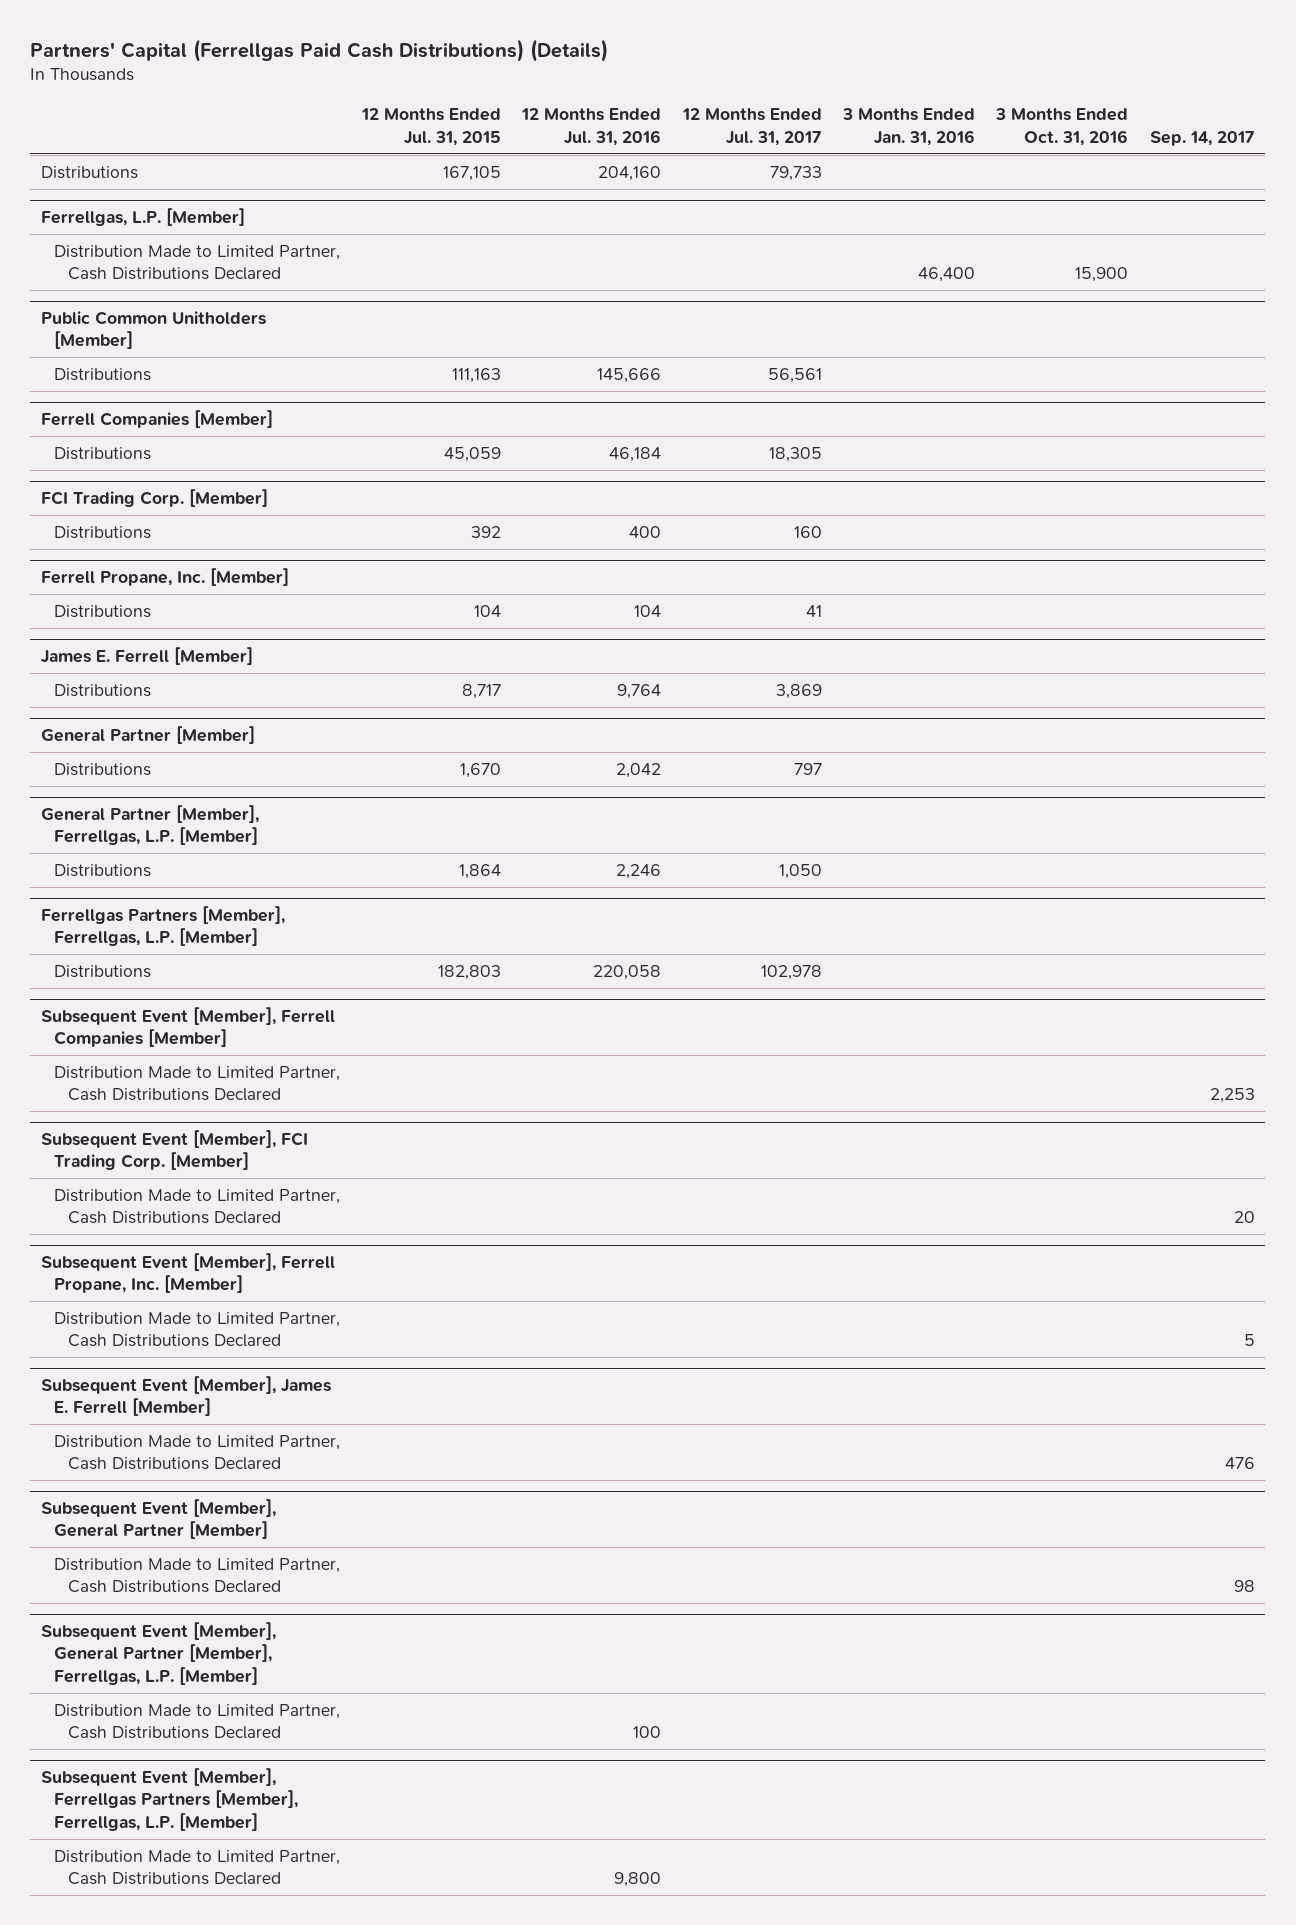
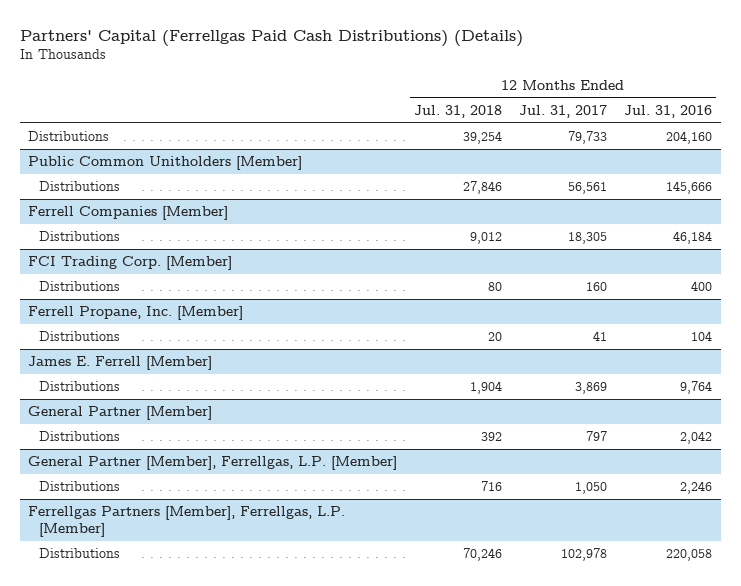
- | 12 Months Ended Jul. 31, 2015 | 12 Months Ended Jul. 31, 2016 | 12 Months Ended Jul. 31, 2017 | 3 Months Ended Jan. 31, 2016 | 3 Months Ended Oct. 31, 2016 | Sep. 14, 2017
+ | 12 Months Ended Jul. 31, 2018 | 12 Months Ended Jul. 31, 2017 | 12 Months Ended Jul. 31, 2016
- Ferrellgas, L.P. [Member]
- Distribution Made to Limited Partner, Cash Distributions Declared | | | | 46,400 | 15,900 |
- Subsequent Event [Member], Ferrell Companies [Member]
- Distribution Made to Limited Partner, Cash Distributions Declared | | | | | | 2,253
- Subsequent Event [Member], FCI Trading Corp. [Member]
- Distribution Made to Limited Partner, Cash Distributions Declared | | | | | | 20
- Subsequent Event [Member], Ferrell Propane, Inc. [Member]
- Distribution Made to Limited Partner, Cash Distributions Declared | | | | | | 5
- Subsequent Event [Member], James E. Ferrell [Member]
- Distribution Made to Limited Partner, Cash Distributions Declared | | | | | | 476
- Subsequent Event [Member], General Partner [Member]
- Distribution Made to Limited Partner, Cash Distributions Declared | | | | | | 98
- Subsequent Event [Member], General Partner [Member], Ferrellgas, L.P. [Member]
- Distribution Made to Limited Partner, Cash Distributions Declared | | 100 | | | |
- Subsequent Event [Member], Ferrellgas Partners [Member], Ferrellgas, L.P. [Member]
- Distribution Made to Limited Partner, Cash Distributions Declared | | 9,800 | | | |

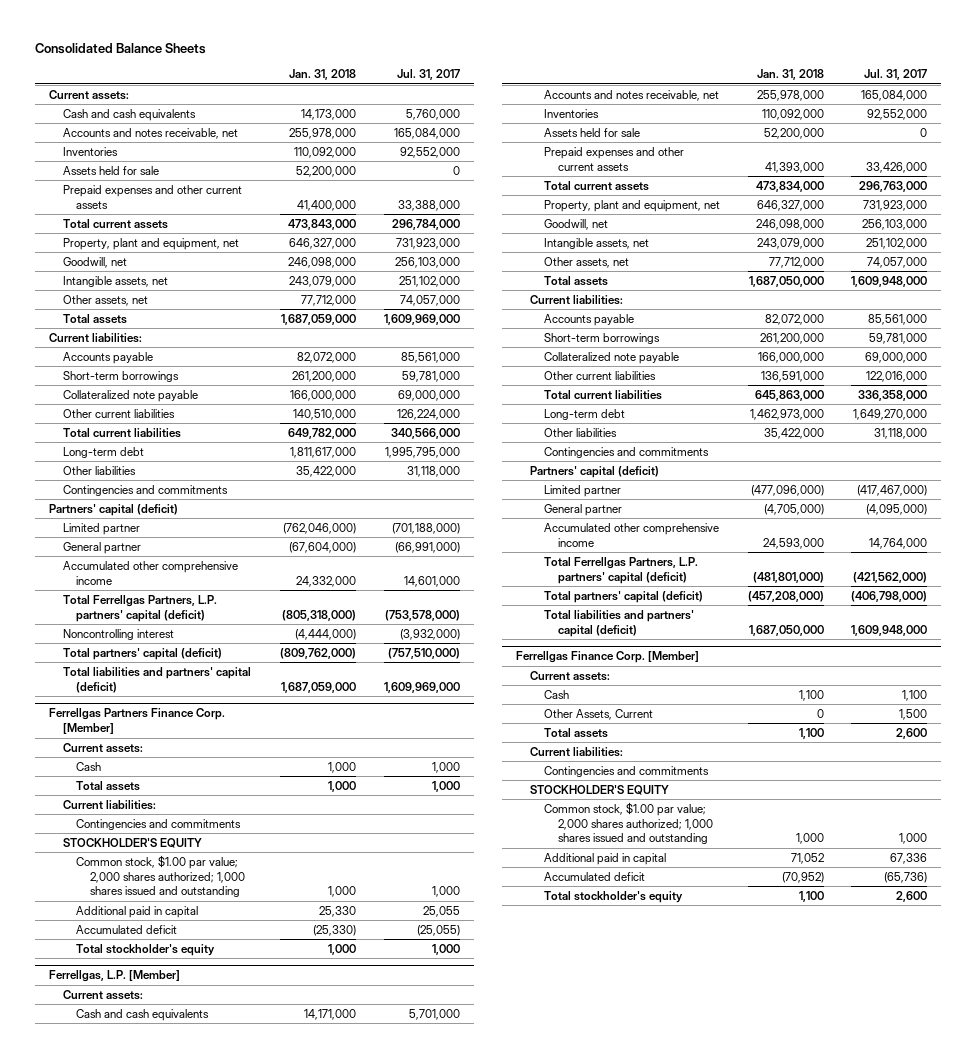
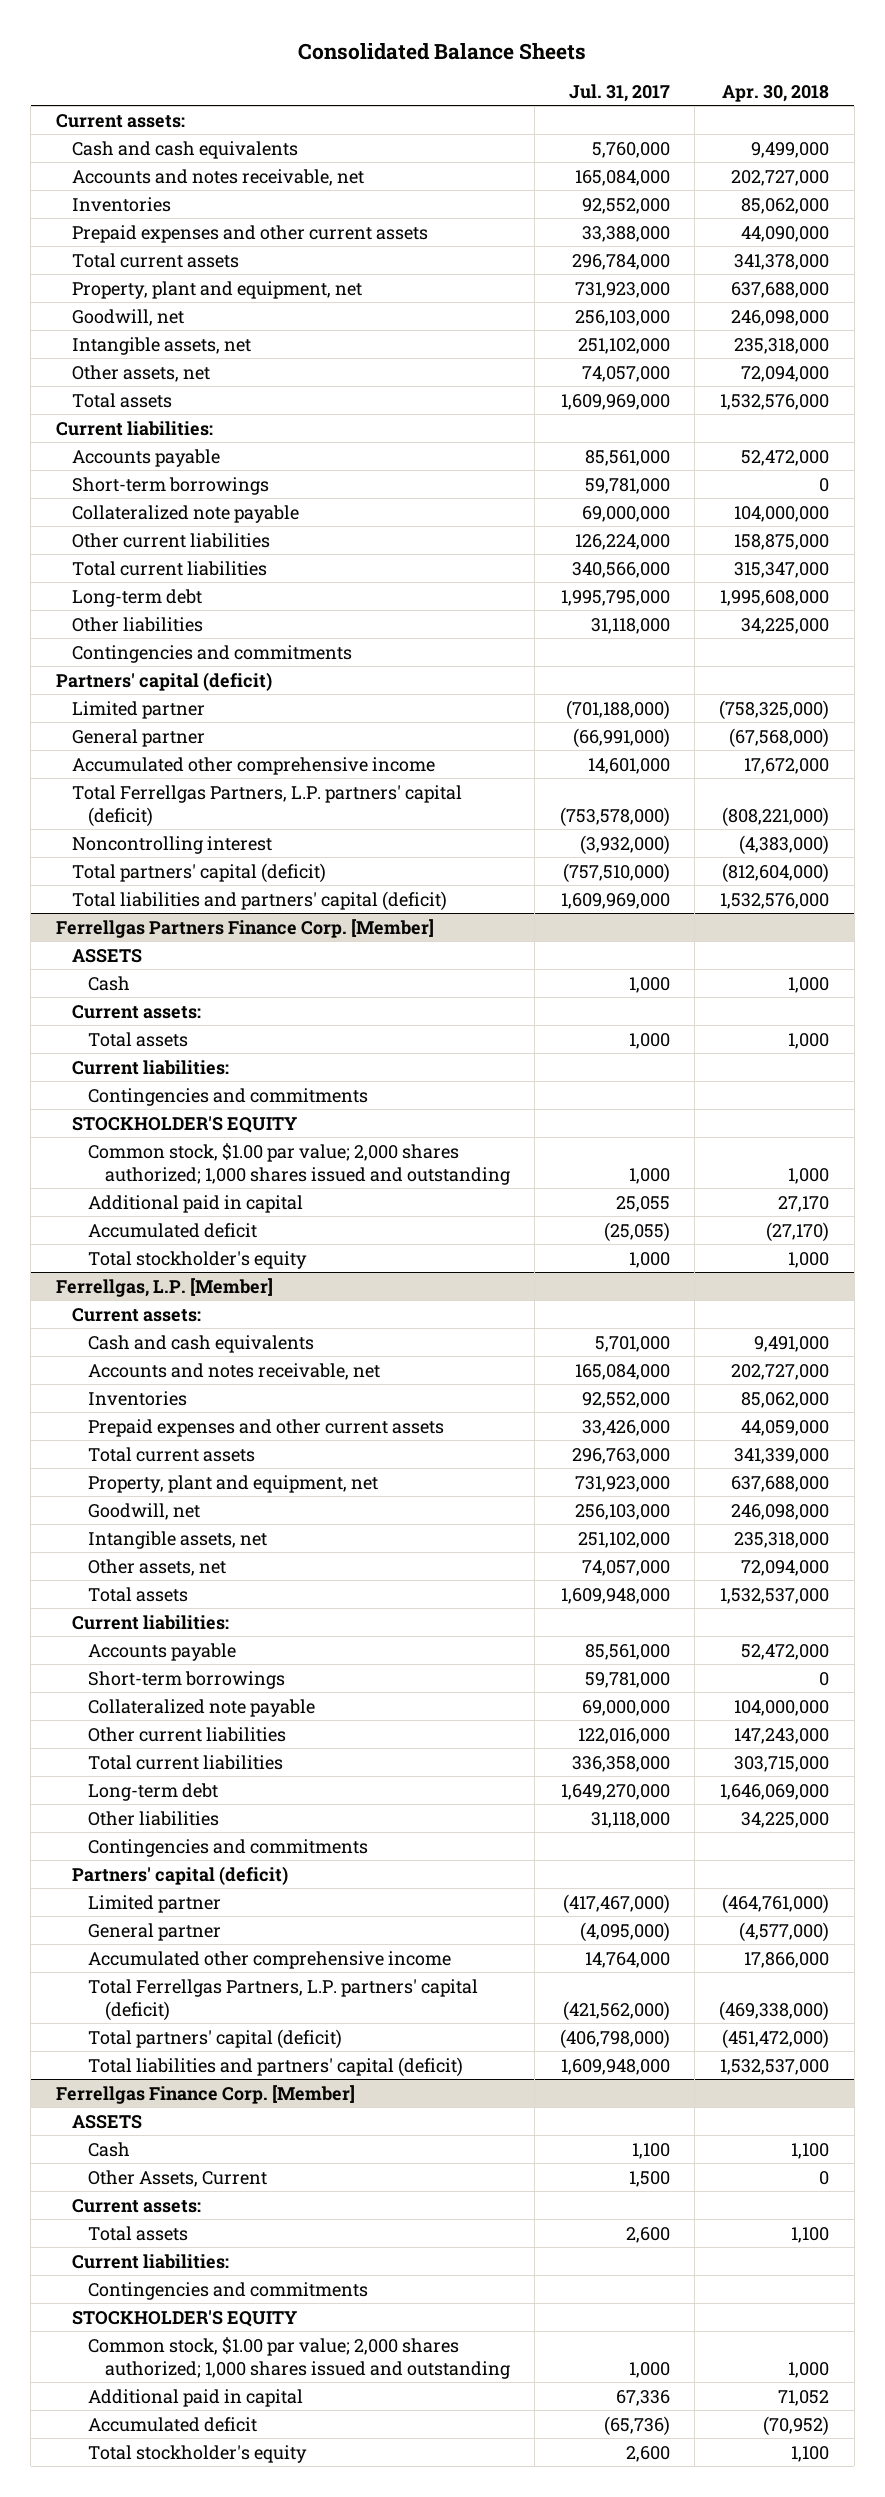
- | Jan. 31, 2018 | Jul. 31, 2017
+ | Jul. 31, 2017 | Apr. 30, 2018
- Assets held for sale | 52,200,000 | 0
@ Ferrellgas Partners Finance Corp. [Member]
+ ASSETS
moved down: Current assets:
@ Ferrellgas, L.P. [Member]
- Assets held for sale | 52,200,000 | 0
@ Ferrellgas Finance Corp. [Member]
+ ASSETS
moved down: Current assets:

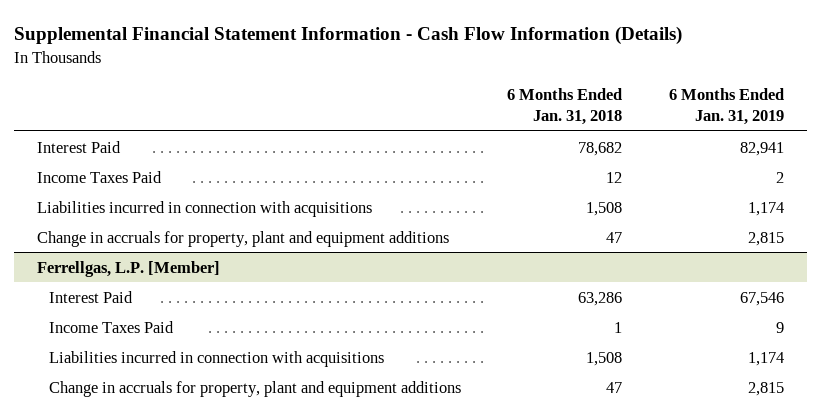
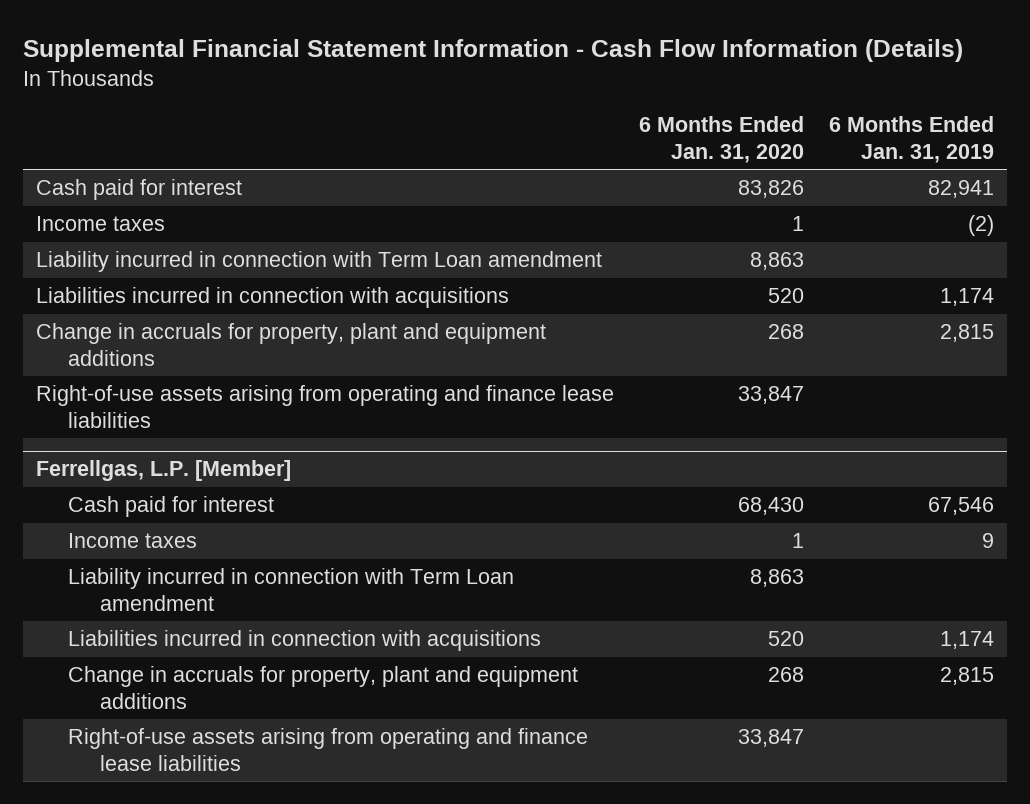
- | 6 Months Ended Jan. 31, 2018 | 6 Months Ended Jan. 31, 2019
+ | 6 Months Ended Jan. 31, 2020 | 6 Months Ended Jan. 31, 2019
- Interest Paid | 78,682 | 82,941
- Income Taxes Paid | 12 | 2
+ Cash paid for interest | 83,826 | 82,941
+ Income taxes | 1 | (2)
+ Liability incurred in connection with Term Loan amendment | 8,863 |
+ Right-of-use assets arising from operating and finance lease liabilities | 33,847 |
@ Ferrellgas, L.P. [Member]
- Interest Paid | 63,286 | 67,546
- Income Taxes Paid | 1 | 9
+ Cash paid for interest | 68,430 | 67,546
+ Income taxes | 1 | 9
+ Liability incurred in connection with Term Loan amendment | 8,863 |
+ Right-of-use assets arising from operating and finance lease liabilities | 33,847 |

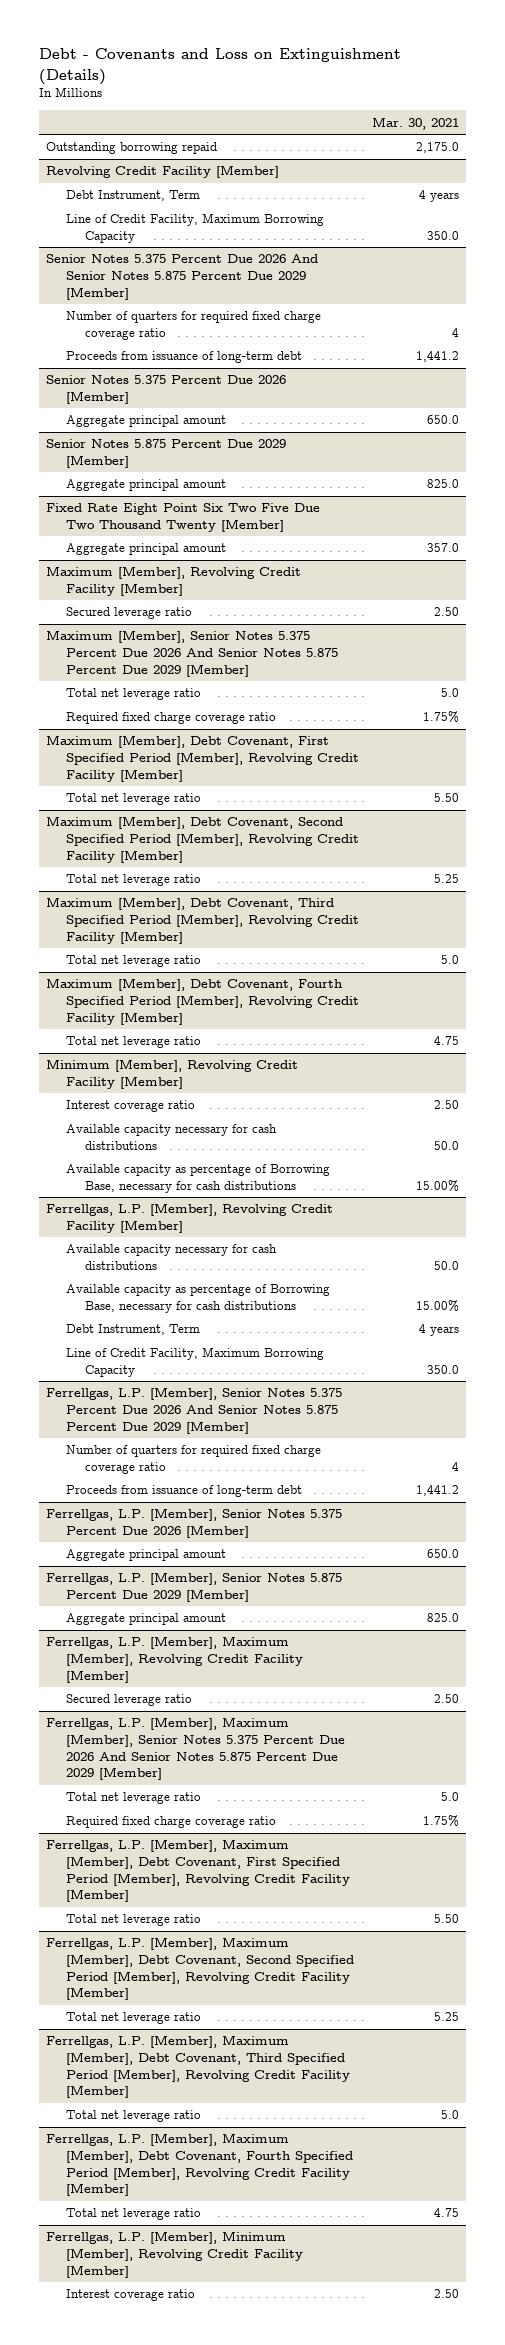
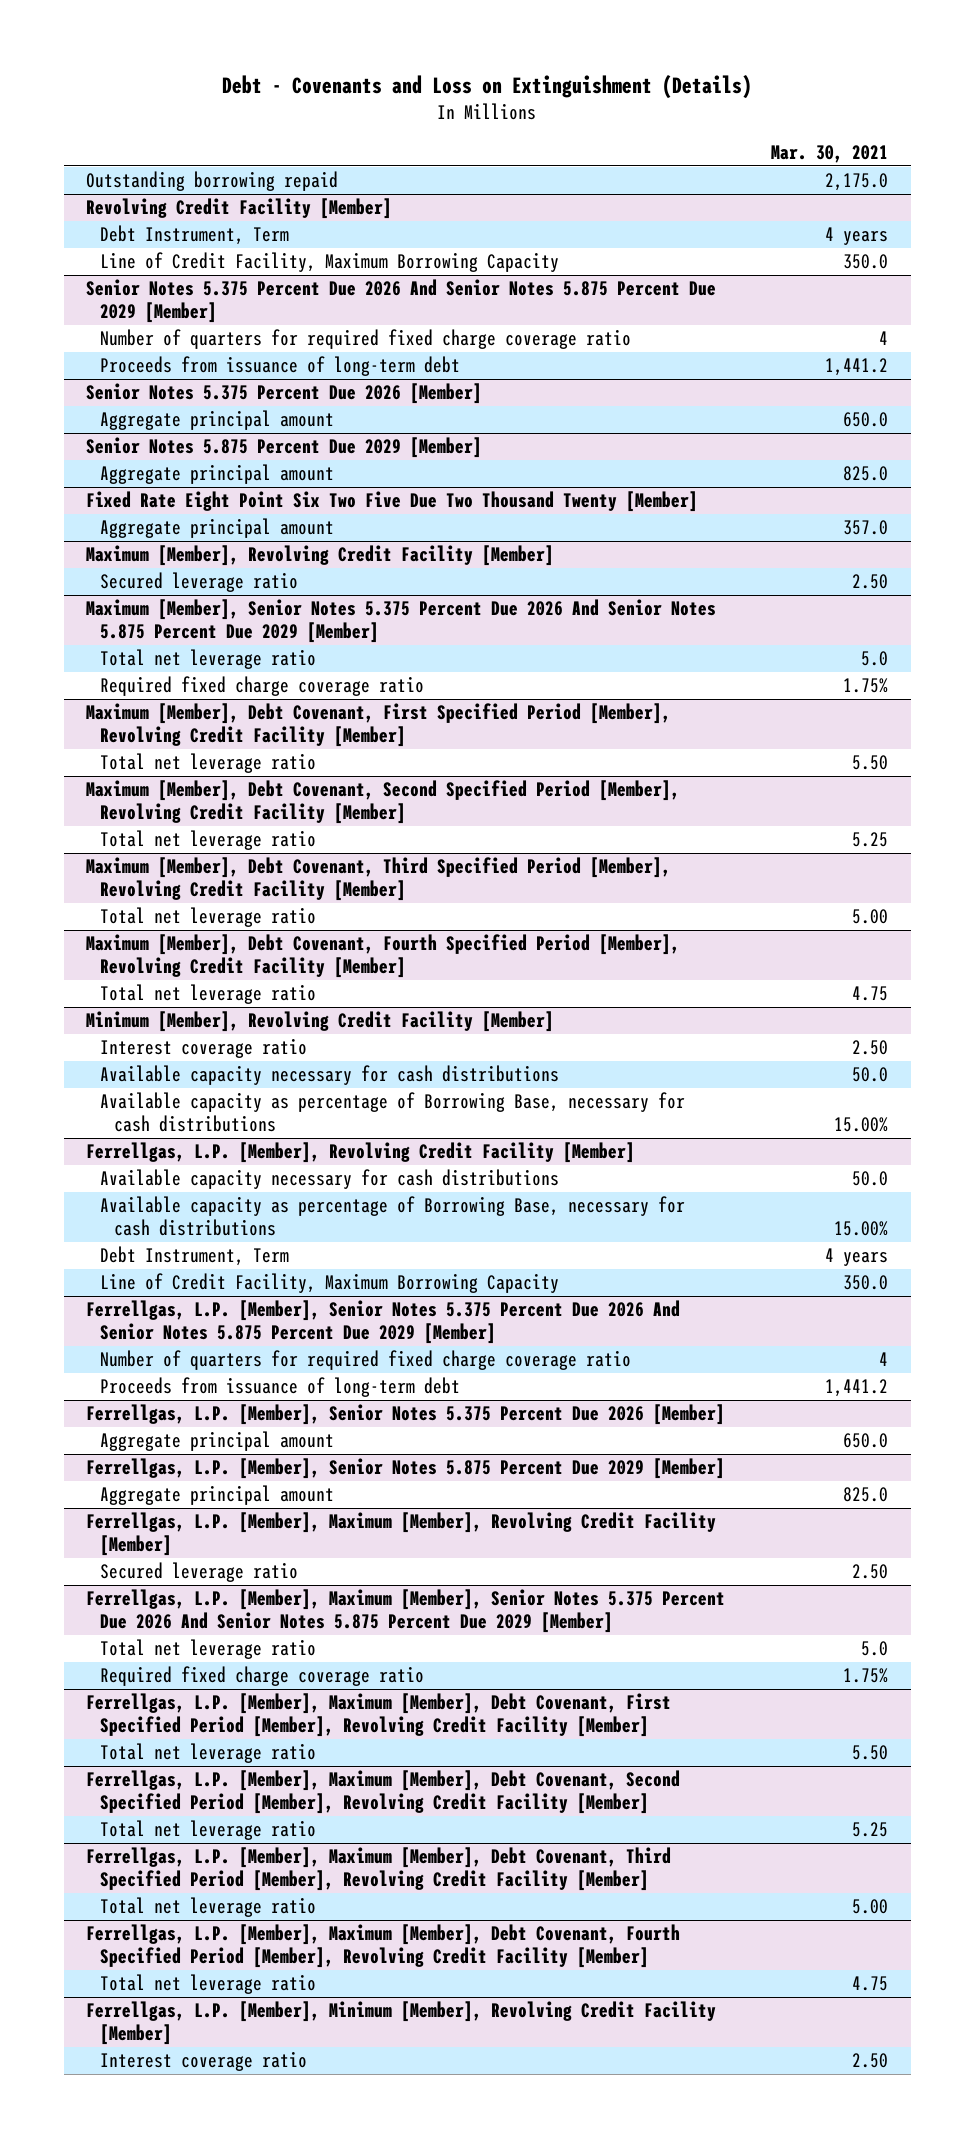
@ Maximum [Member], Debt Covenant, Third Specified Period [Member], Revolving Credit Facility [Member]
- Total net leverage ratio | 5.0
+ Total net leverage ratio | 5.00
@ Ferrellgas, L.P. [Member], Maximum [Member], Debt Covenant, Third Specified Period [Member], Revolving Credit Facility [Member]
- Total net leverage ratio | 5.0
+ Total net leverage ratio | 5.00

